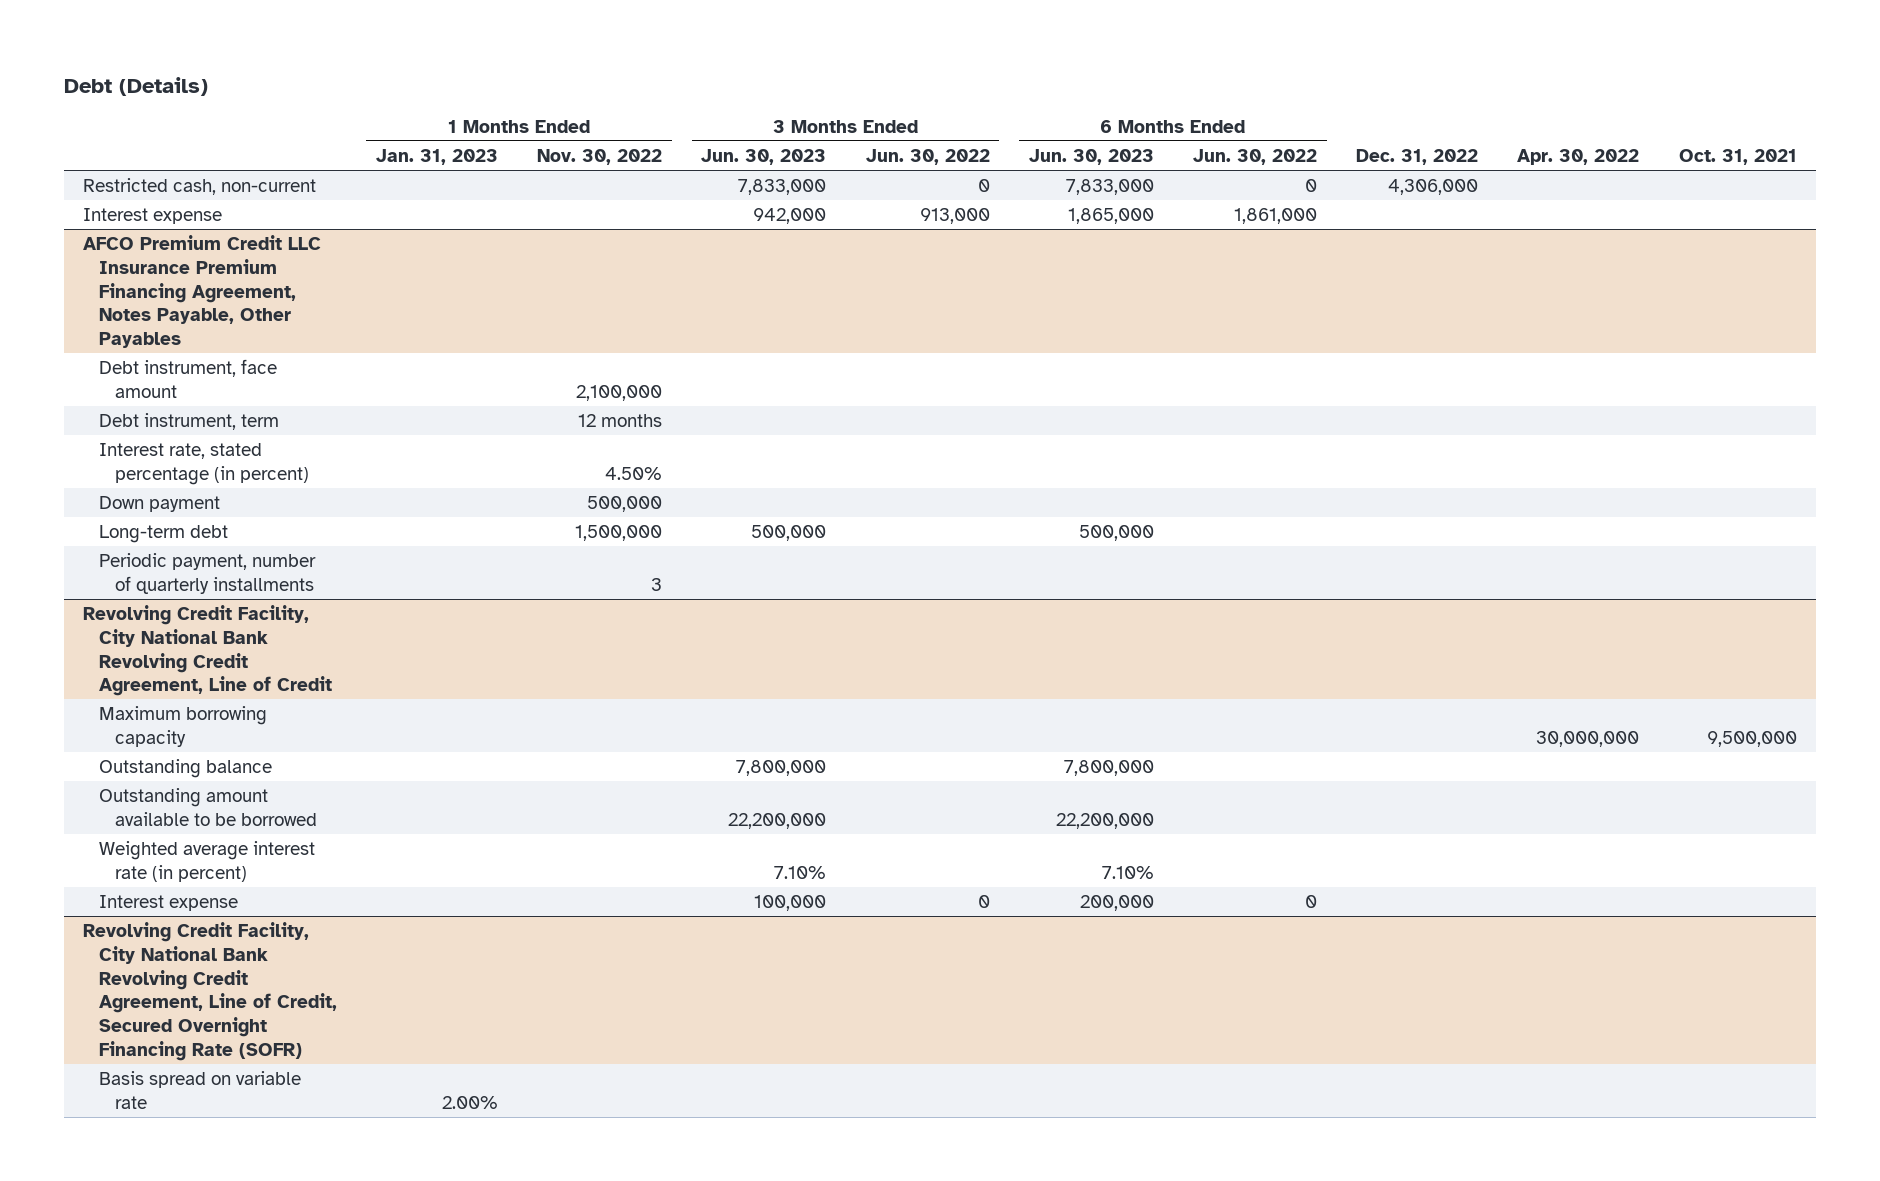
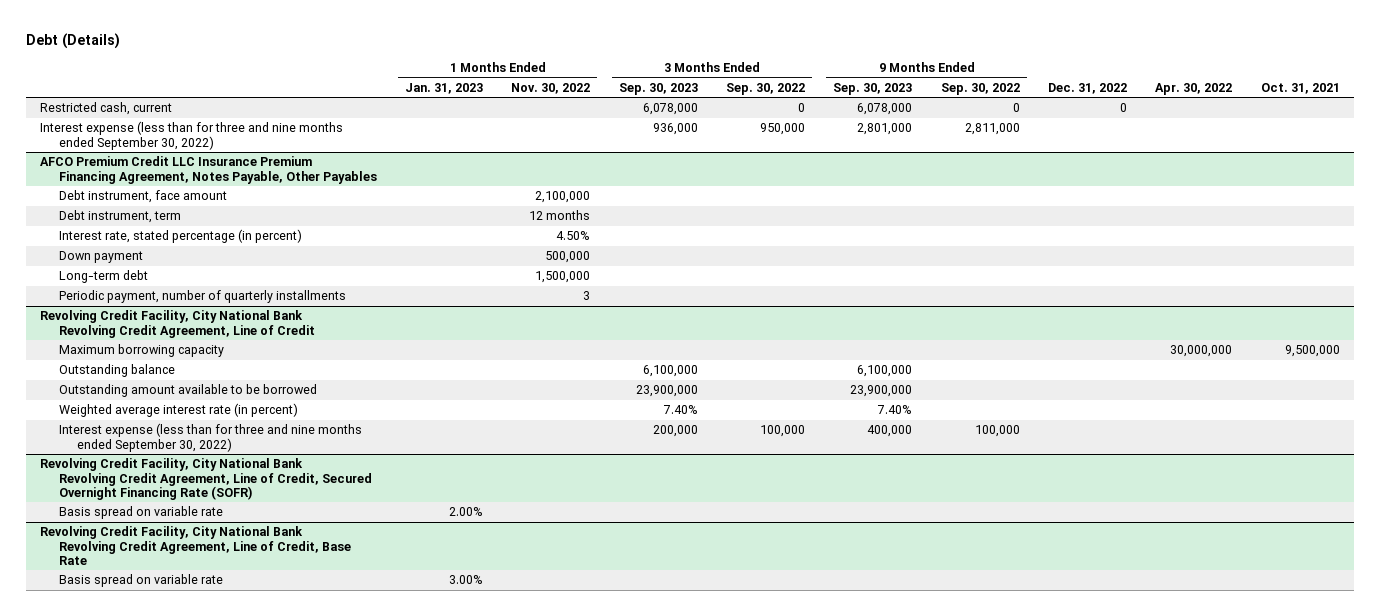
- | 1 Months Ended Jan. 31, 2023 | 1 Months Ended Nov. 30, 2022 | 3 Months Ended Jun. 30, 2023 | 3 Months Ended Jun. 30, 2022 | 6 Months Ended Jun. 30, 2023 | 6 Months Ended Jun. 30, 2022 | Dec. 31, 2022 | Apr. 30, 2022 | Oct. 31, 2021
+ | 1 Months Ended Jan. 31, 2023 | 1 Months Ended Nov. 30, 2022 | 3 Months Ended Sep. 30, 2023 | 3 Months Ended Sep. 30, 2022 | 9 Months Ended Sep. 30, 2023 | 9 Months Ended Sep. 30, 2022 | Dec. 31, 2022 | Apr. 30, 2022 | Oct. 31, 2021
- Restricted cash, non-current | | | 7,833,000 | 0 | 7,833,000 | 0 | 4,306,000 | |
- Interest expense | | | 942,000 | 913,000 | 1,865,000 | 1,861,000 | | |
+ Restricted cash, current | | | 6,078,000 | 0 | 6,078,000 | 0 | 0 | |
+ Interest expense (less than for three and nine months ended September 30, 2022) | | | 936,000 | 950,000 | 2,801,000 | 2,811,000 | | |
@ Revolving Credit Facility, City National Bank Revolving Credit Agreement, Line of Credit
- Interest expense | | | 100,000 | 0 | 200,000 | 0 | | |
+ Interest expense (less than for three and nine months ended September 30, 2022) | | | 200,000 | 100,000 | 400,000 | 100,000 | | |
+ Revolving Credit Facility, City National Bank Revolving Credit Agreement, Line of Credit, Base Rate
+ Basis spread on variable rate | 3.00% | | | | | | | |

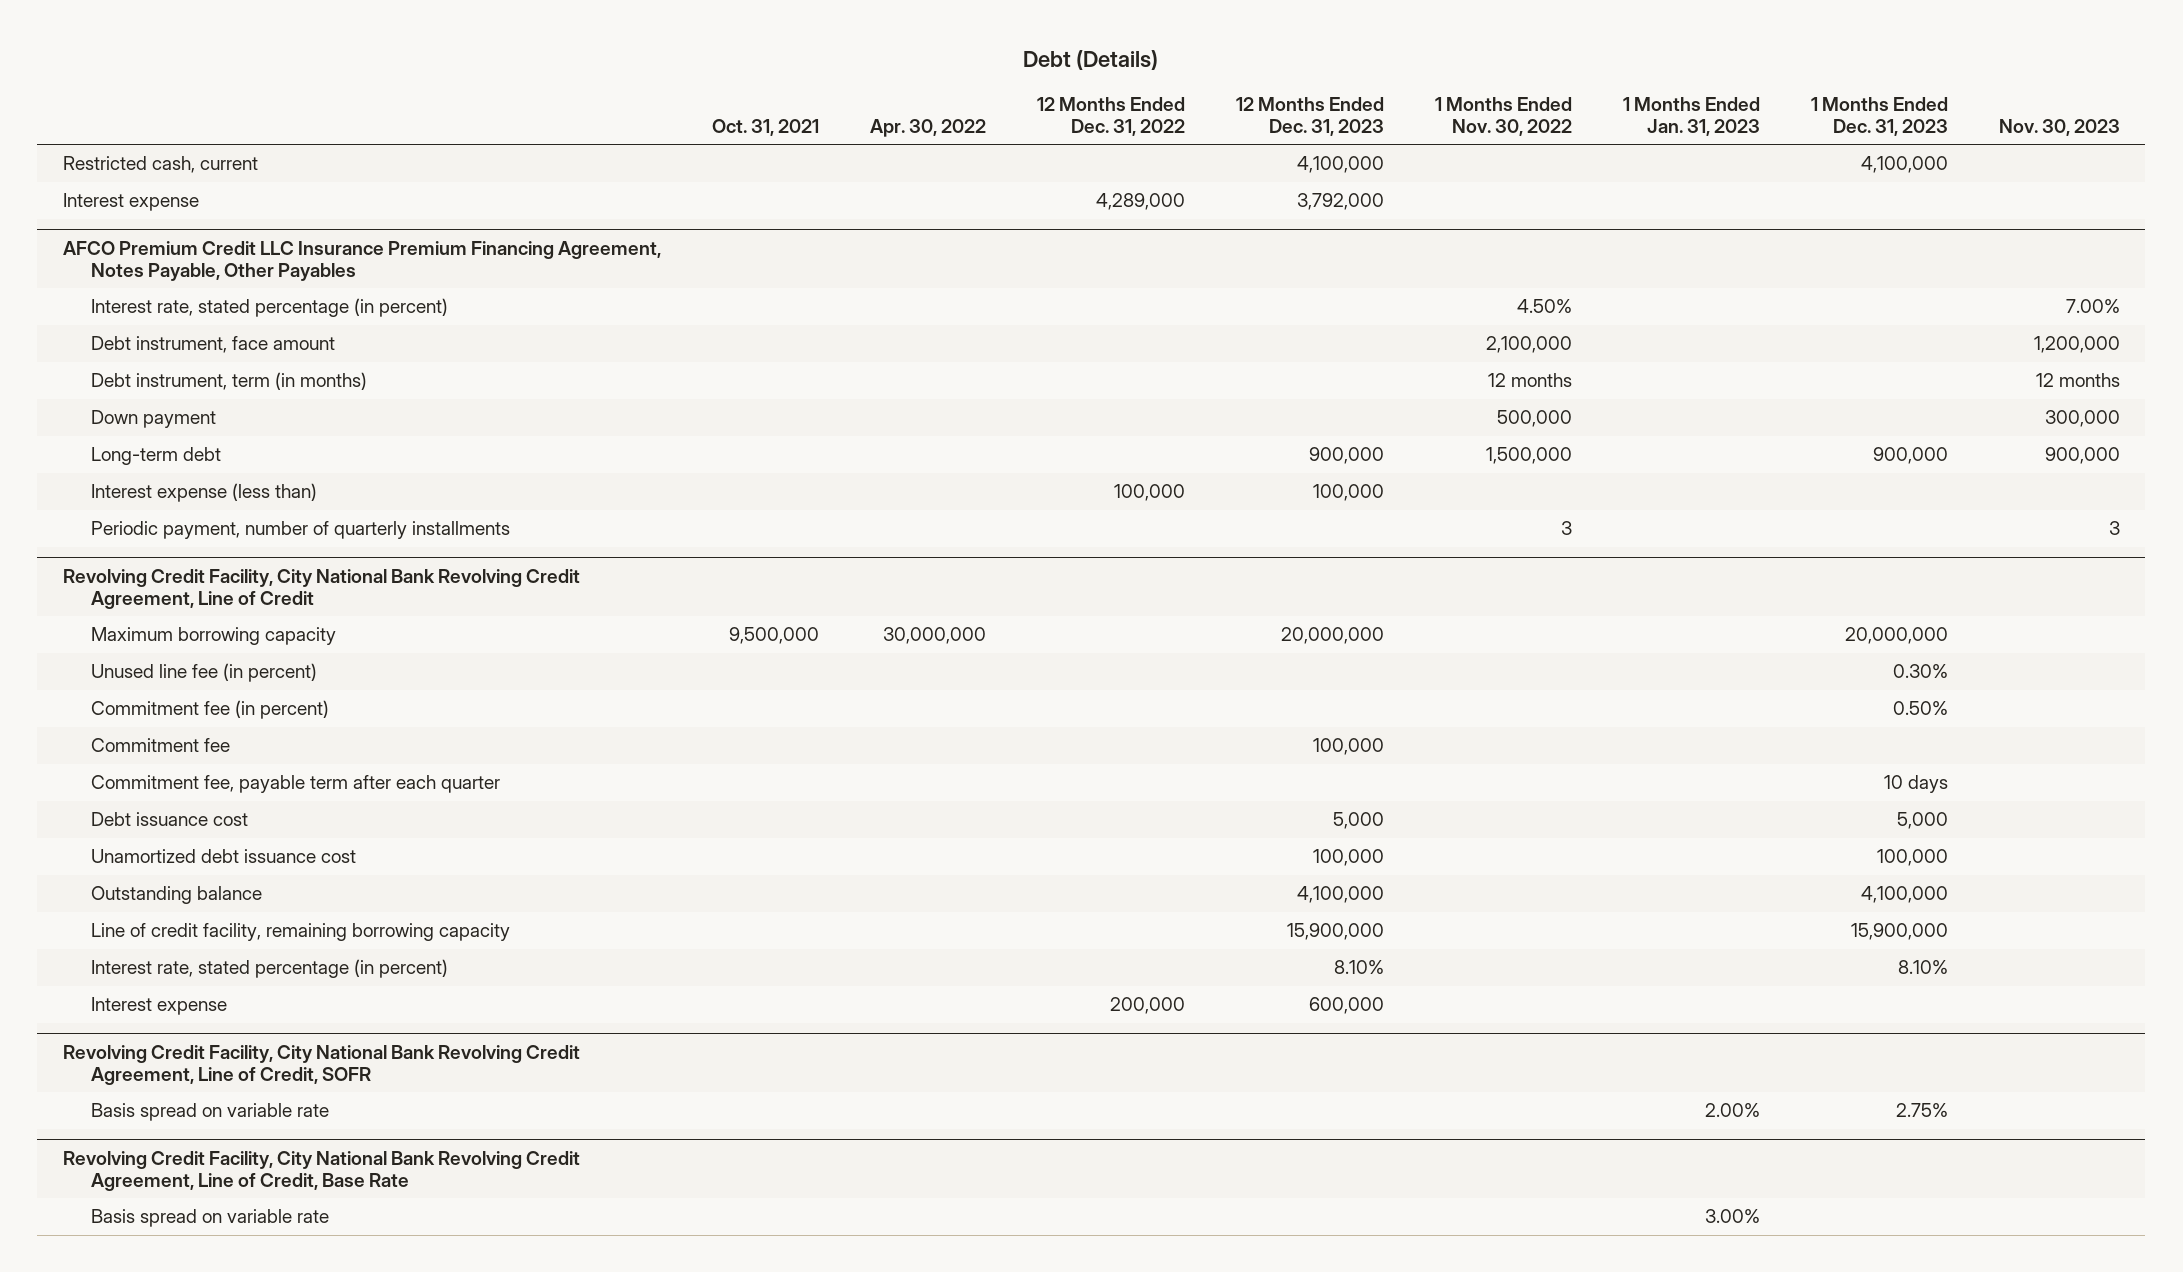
- | 1 Months Ended Jan. 31, 2023 | 1 Months Ended Nov. 30, 2022 | 3 Months Ended Sep. 30, 2023 | 3 Months Ended Sep. 30, 2022 | 9 Months Ended Sep. 30, 2023 | 9 Months Ended Sep. 30, 2022 | Dec. 31, 2022 | Apr. 30, 2022 | Oct. 31, 2021
+ | Oct. 31, 2021 | Apr. 30, 2022 | 12 Months Ended Dec. 31, 2022 | 12 Months Ended Dec. 31, 2023 | 1 Months Ended Nov. 30, 2022 | 1 Months Ended Jan. 31, 2023 | 1 Months Ended Dec. 31, 2023 | Nov. 30, 2023
- Interest expense (less than for three and nine months ended September 30, 2022) | | | 936,000 | 950,000 | 2,801,000 | 2,811,000 | | |
+ Interest expense | | | 4,289,000 | 3,792,000 | | | |
@ AFCO Premium Credit LLC Insurance Premium Financing Agreement, Notes Payable, Other Payables
- Debt instrument, term | | 12 months | | | | | | |
moved down: Debt instrument, face amount | | | | | 2,100,000 | | | 1,200,000
+ Debt instrument, term (in months) | | | | | 12 months | | | 12 months
+ Interest expense (less than) | | | 100,000 | 100,000 | | | |
@ Revolving Credit Facility, City National Bank Revolving Credit Agreement, Line of Credit
+ Unused line fee (in percent) | | | | | | | 0.30% |
+ Commitment fee (in percent) | | | | | | | 0.50% |
+ Commitment fee | | | | 100,000 | | | |
+ Commitment fee, payable term after each quarter | | | | | | | 10 days |
+ Debt issuance cost | | | | 5,000 | | | 5,000 |
+ Unamortized debt issuance cost | | | | 100,000 | | | 100,000 |
- Outstanding amount available to be borrowed | | | 23,900,000 | | 23,900,000 | | | |
- Weighted average interest rate (in percent) | | | 7.40% | | 7.40% | | | |
- Interest expense (less than for three and nine months ended September 30, 2022) | | | 200,000 | 100,000 | 400,000 | 100,000 | | |
- Revolving Credit Facility, City National Bank Revolving Credit Agreement, Line of Credit, Secured Overnight Financing Rate (SOFR)
@ Revolving Credit Facility, City National Bank Revolving Credit Agreement, Line of Credit
+ Line of credit facility, remaining borrowing capacity | | | | 15,900,000 | | | 15,900,000 |
+ Interest rate, stated percentage (in percent) | | | | 8.10% | | | 8.10% |
+ Interest expense | | | 200,000 | 600,000 | | | |
+ Revolving Credit Facility, City National Bank Revolving Credit Agreement, Line of Credit, SOFR

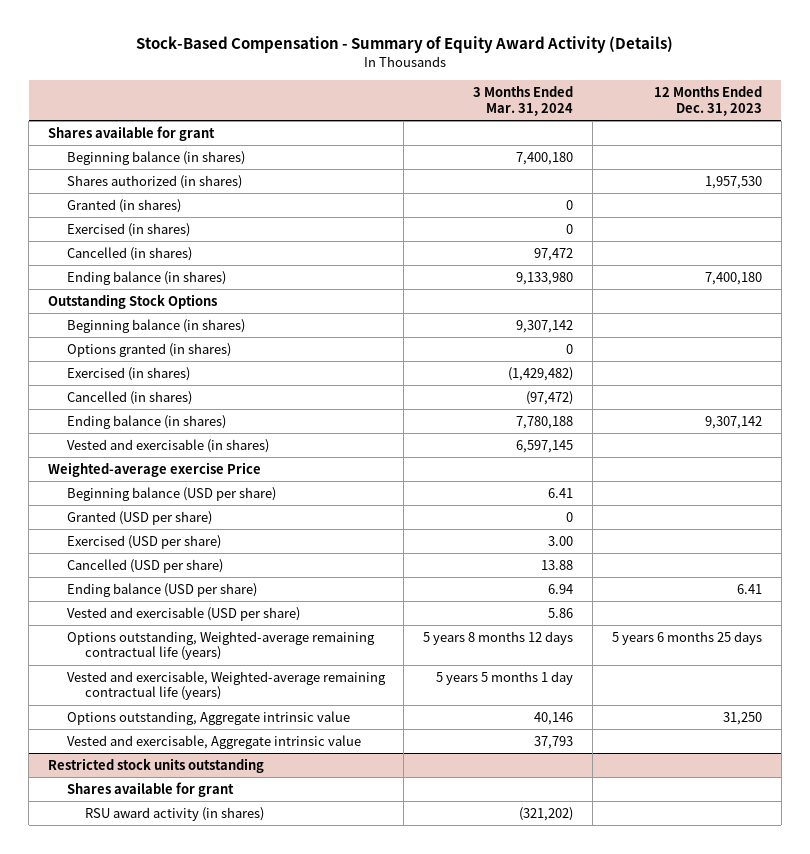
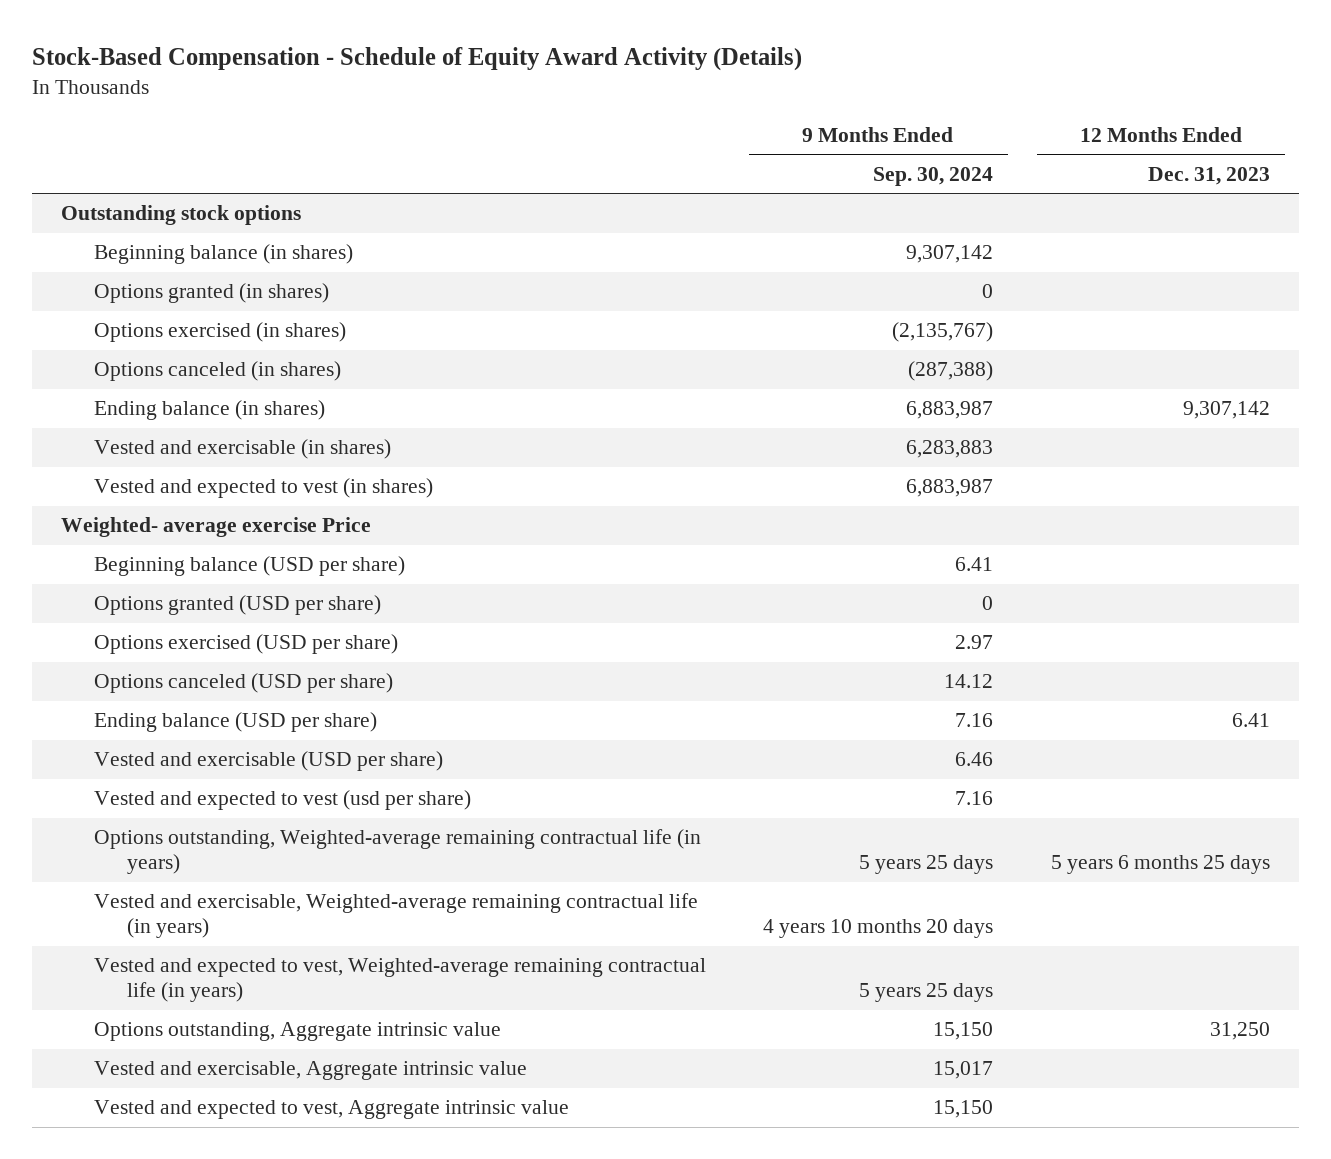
- Stock-Based Compensation - Summary of Equity Award Activity (Details)
+ Stock-Based Compensation - Schedule of Equity Award Activity (Details)
- | 3 Months Ended Mar. 31, 2024 | 12 Months Ended Dec. 31, 2023
+ | 9 Months Ended Sep. 30, 2024 | 12 Months Ended Dec. 31, 2023
- Shares available for grant
- Beginning balance (in shares) | 7,400,180 |
- Shares authorized (in shares) | | 1,957,530
- Granted (in shares) | 0 |
- Exercised (in shares) | 0 |
- Cancelled (in shares) | 97,472 |
- Ending balance (in shares) | 9,133,980 | 7,400,180
- Outstanding Stock Options
+ Outstanding stock options
- Exercised (in shares) | (1,429,482) |
- Cancelled (in shares) | (97,472) |
+ Options exercised (in shares) | (2,135,767) |
+ Options canceled (in shares) | (287,388) |
- Weighted-average exercise Price
+ Vested and expected to vest (in shares) | 6,883,987 |
+ Weighted- average exercise Price
- Granted (USD per share) | 0 |
- Exercised (USD per share) | 3.00 |
- Cancelled (USD per share) | 13.88 |
+ Options granted (USD per share) | 0 |
+ Options exercised (USD per share) | 2.97 |
+ Options canceled (USD per share) | 14.12 |
- Options outstanding, Weighted-average remaining contractual life (years) | 5 years 8 months 12 days | 5 years 6 months 25 days
- Vested and exercisable, Weighted-average remaining contractual life (years) | 5 years 5 months 1 day |
+ Vested and expected to vest (usd per share) | 7.16 |
+ Options outstanding, Weighted-average remaining contractual life (in years) | 5 years 25 days | 5 years 6 months 25 days
+ Vested and exercisable, Weighted-average remaining contractual life (in years) | 4 years 10 months 20 days |
+ Vested and expected to vest, Weighted-average remaining contractual life (in years) | 5 years 25 days |
- Restricted stock units outstanding
- Shares available for grant
- RSU award activity (in shares) | (321,202) |
+ Vested and expected to vest, Aggregate intrinsic value | 15,150 |

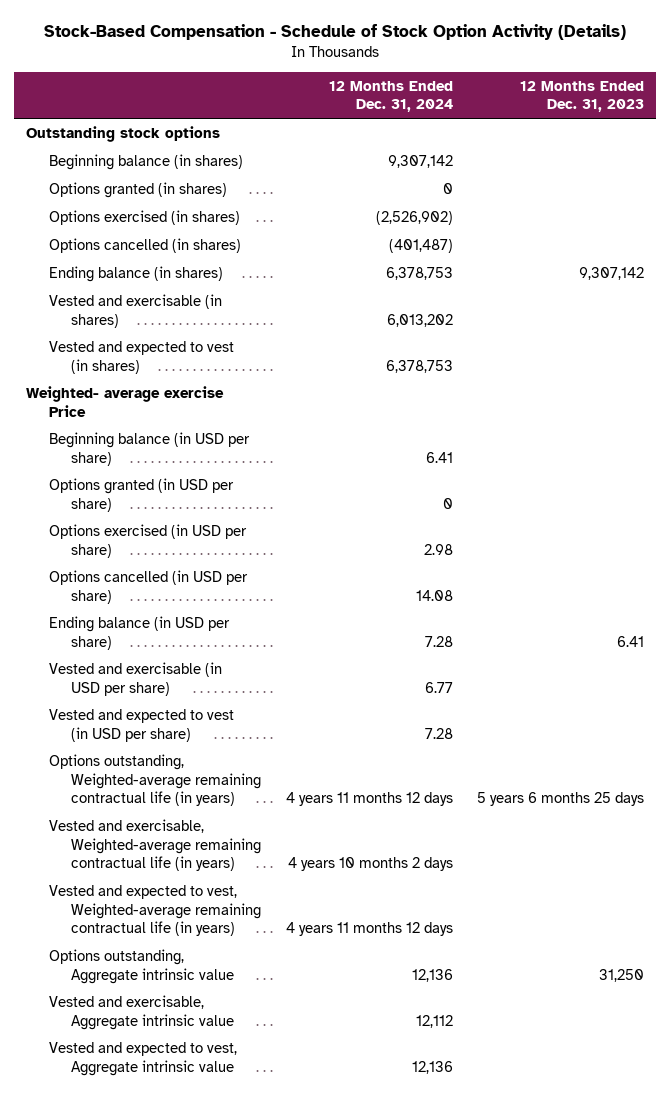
- Stock-Based Compensation - Schedule of Equity Award Activity (Details)
+ Stock-Based Compensation - Schedule of Stock Option Activity (Details)
- | 9 Months Ended Sep. 30, 2024 | 12 Months Ended Dec. 31, 2023
+ | 12 Months Ended Dec. 31, 2024 | 12 Months Ended Dec. 31, 2023
- Options canceled (in shares) | (287,388) |
+ Options cancelled (in shares) | (401,487) |
- Beginning balance (USD per share) | 6.41 |
- Options granted (USD per share) | 0 |
- Options exercised (USD per share) | 2.97 |
- Options canceled (USD per share) | 14.12 |
- Ending balance (USD per share) | 7.16 | 6.41
- Vested and exercisable (USD per share) | 6.46 |
- Vested and expected to vest (usd per share) | 7.16 |
+ Beginning balance (in USD per share) | 6.41 |
+ Options granted (in USD per share) | 0 |
+ Options exercised (in USD per share) | 2.98 |
+ Options cancelled (in USD per share) | 14.08 |
+ Ending balance (in USD per share) | 7.28 | 6.41
+ Vested and exercisable (in USD per share) | 6.77 |
+ Vested and expected to vest (in USD per share) | 7.28 |

